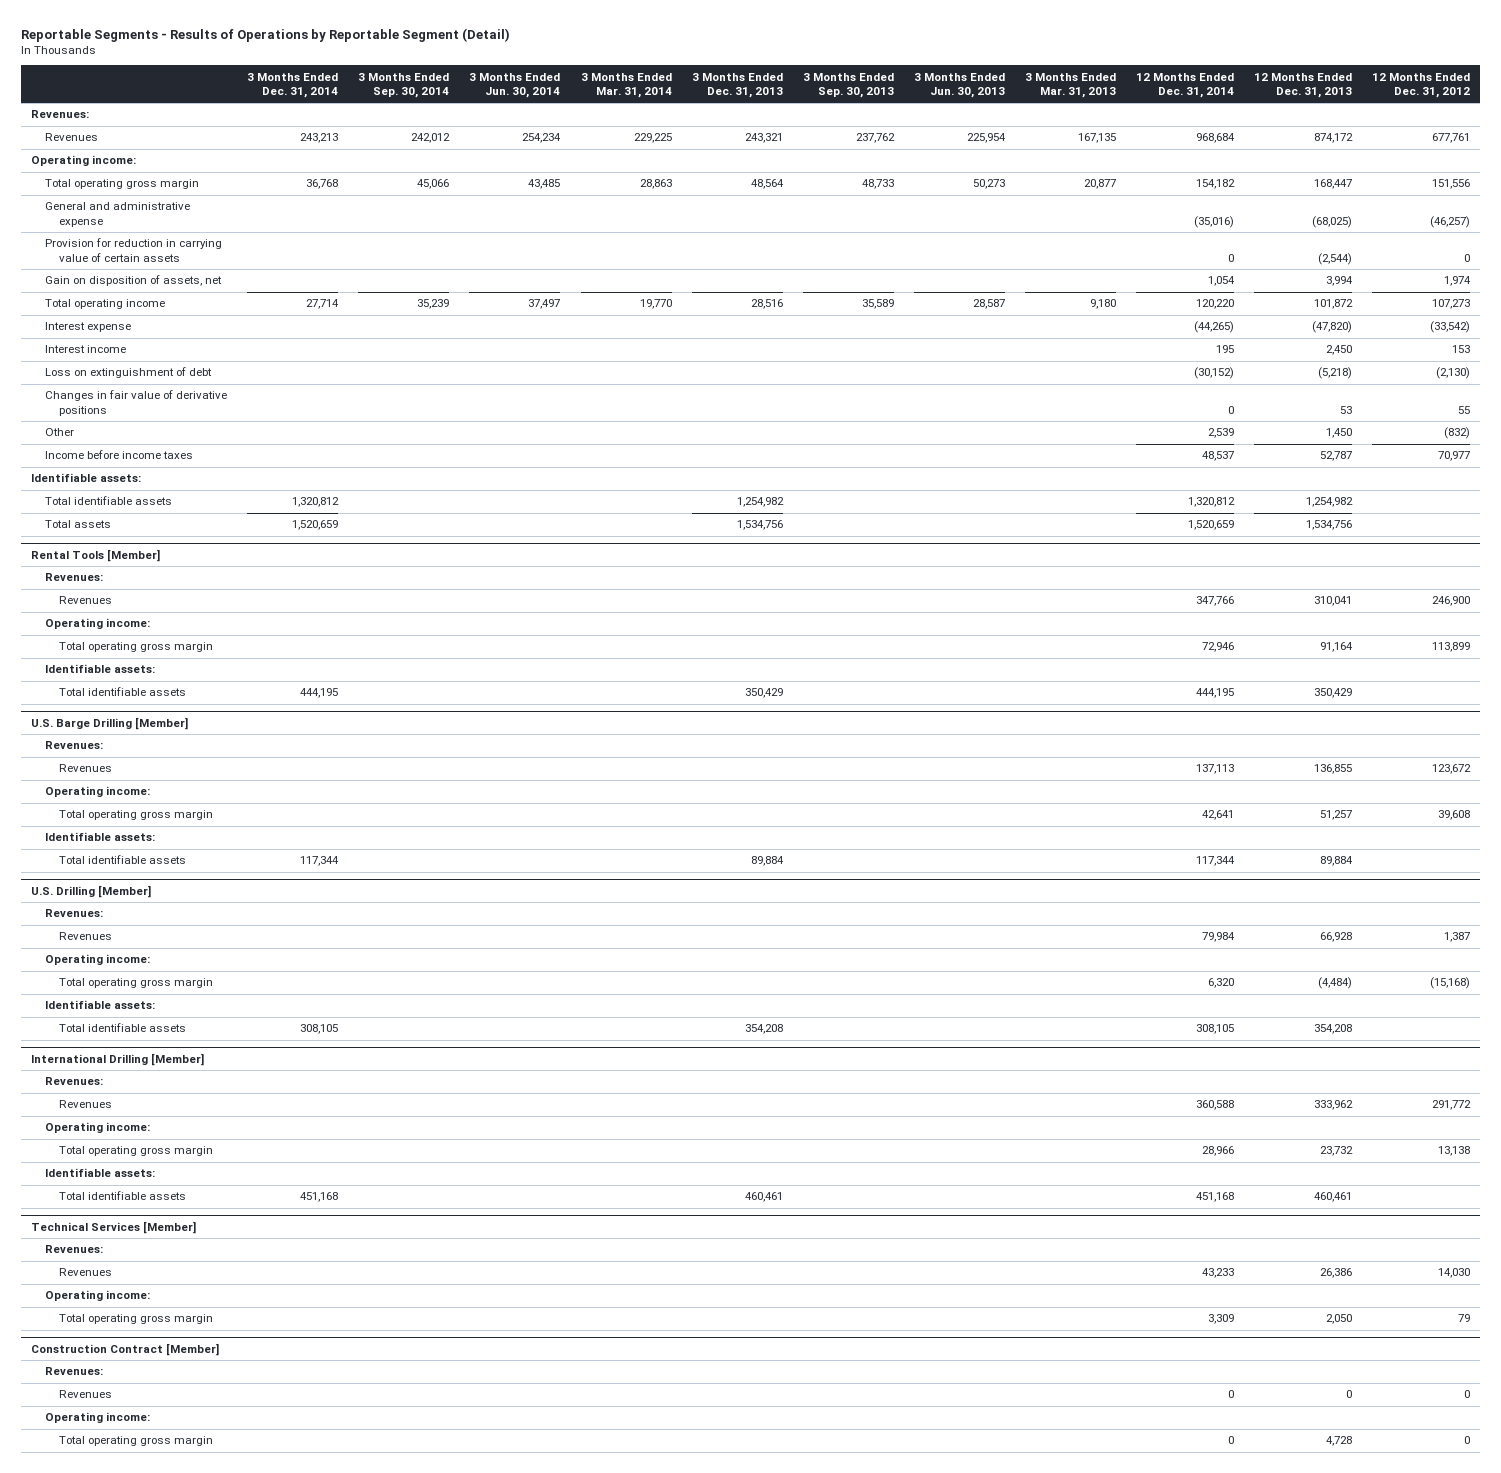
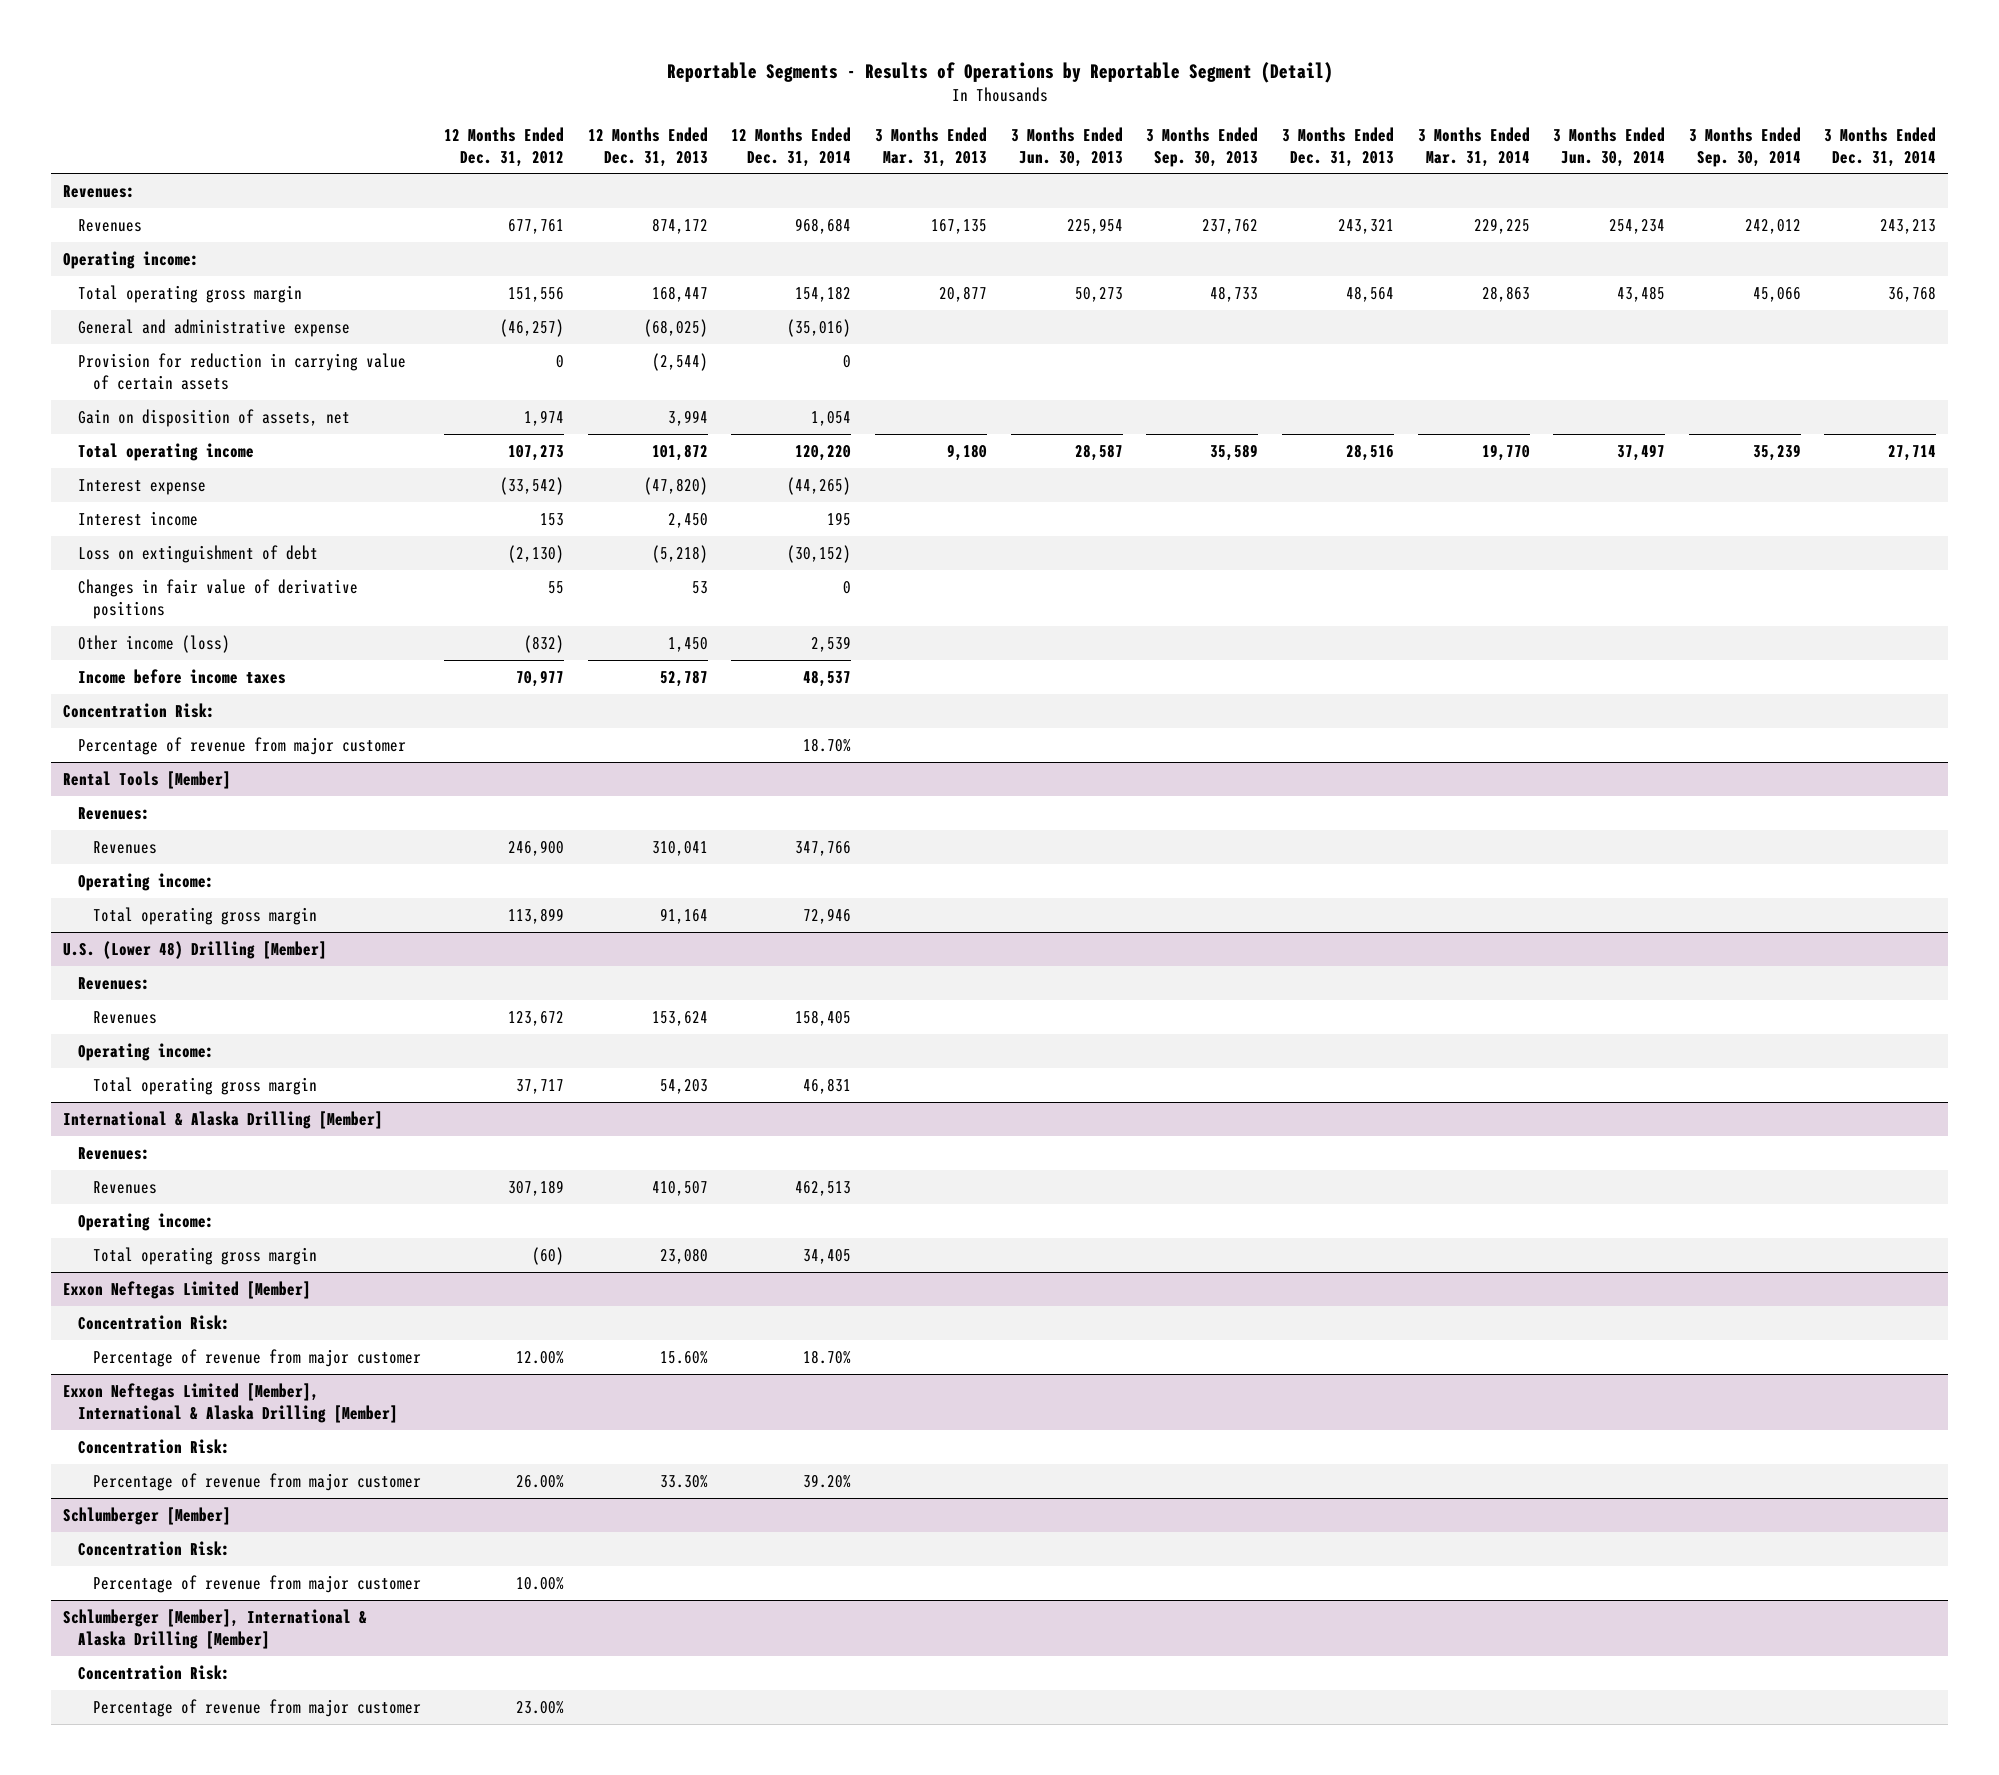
- | 3 Months Ended Dec. 31, 2014 | 3 Months Ended Sep. 30, 2014 | 3 Months Ended Jun. 30, 2014 | 3 Months Ended Mar. 31, 2014 | 3 Months Ended Dec. 31, 2013 | 3 Months Ended Sep. 30, 2013 | 3 Months Ended Jun. 30, 2013 | 3 Months Ended Mar. 31, 2013 | 12 Months Ended Dec. 31, 2014 | 12 Months Ended Dec. 31, 2013 | 12 Months Ended Dec. 31, 2012
+ | 12 Months Ended Dec. 31, 2012 | 12 Months Ended Dec. 31, 2013 | 12 Months Ended Dec. 31, 2014 | 3 Months Ended Mar. 31, 2013 | 3 Months Ended Jun. 30, 2013 | 3 Months Ended Sep. 30, 2013 | 3 Months Ended Dec. 31, 2013 | 3 Months Ended Mar. 31, 2014 | 3 Months Ended Jun. 30, 2014 | 3 Months Ended Sep. 30, 2014 | 3 Months Ended Dec. 31, 2014
- Other | | | | | | | | | 2,539 | 1,450 | (832)
+ Other income (loss) | (832) | 1,450 | 2,539 | | | | | | | |
- Identifiable assets:
- Total identifiable assets | 1,320,812 | | | | 1,254,982 | | | | 1,320,812 | 1,254,982 |
- Total assets | 1,520,659 | | | | 1,534,756 | | | | 1,520,659 | 1,534,756 |
+ Concentration Risk:
+ Percentage of revenue from major customer | | | 18.70% | | | | | | | |
@ Rental Tools [Member]
- Identifiable assets:
- Total identifiable assets | 444,195 | | | | 350,429 | | | | 444,195 | 350,429 |
- U.S. Barge Drilling [Member]
- Revenues:
- Revenues | | | | | | | | | 137,113 | 136,855 | 123,672
- Operating income:
- Total operating gross margin | | | | | | | | | 42,641 | 51,257 | 39,608
- Identifiable assets:
- Total identifiable assets | 117,344 | | | | 89,884 | | | | 117,344 | 89,884 |
- U.S. Drilling [Member]
- Revenues:
- Revenues | | | | | | | | | 79,984 | 66,928 | 1,387
- Operating income:
- Total operating gross margin | | | | | | | | | 6,320 | (4,484) | (15,168)
- Identifiable assets:
- Total identifiable assets | 308,105 | | | | 354,208 | | | | 308,105 | 354,208 |
- International Drilling [Member]
- Revenues:
- Revenues | | | | | | | | | 360,588 | 333,962 | 291,772
- Operating income:
- Total operating gross margin | | | | | | | | | 28,966 | 23,732 | 13,138
- Identifiable assets:
- Total identifiable assets | 451,168 | | | | 460,461 | | | | 451,168 | 460,461 |
- Technical Services [Member]
+ U.S. (Lower 48) Drilling [Member]
- Revenues | | | | | | | | | 43,233 | 26,386 | 14,030
+ Revenues | 123,672 | 153,624 | 158,405 | | | | | | | |
- Total operating gross margin | | | | | | | | | 3,309 | 2,050 | 79
- Construction Contract [Member]
+ Total operating gross margin | 37,717 | 54,203 | 46,831 | | | | | | | |
+ International & Alaska Drilling [Member]
- Revenues | | | | | | | | | 0 | 0 | 0
+ Revenues | 307,189 | 410,507 | 462,513 | | | | | | | |
- Total operating gross margin | | | | | | | | | 0 | 4,728 | 0
+ Total operating gross margin | (60) | 23,080 | 34,405 | | | | | | | |
+ Exxon Neftegas Limited [Member]
+ Concentration Risk:
+ Percentage of revenue from major customer | 12.00% | 15.60% | 18.70% | | | | | | | |
+ Exxon Neftegas Limited [Member], International & Alaska Drilling [Member]
+ Concentration Risk:
+ Percentage of revenue from major customer | 26.00% | 33.30% | 39.20% | | | | | | | |
+ Schlumberger [Member]
+ Concentration Risk:
+ Percentage of revenue from major customer | 10.00% | | | | | | | | | |
+ Schlumberger [Member], International & Alaska Drilling [Member]
+ Concentration Risk:
+ Percentage of revenue from major customer | 23.00% | | | | | | | | | |

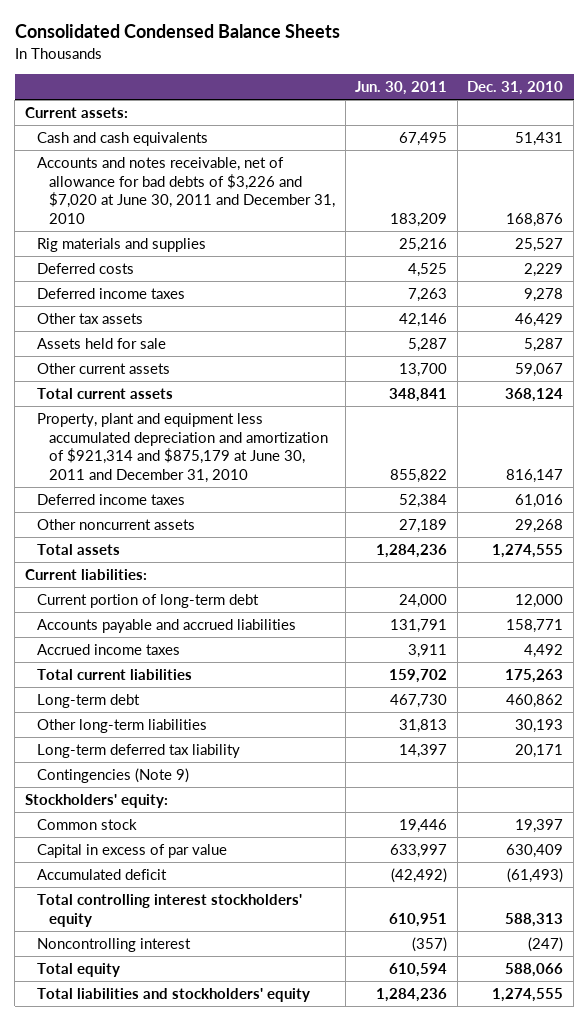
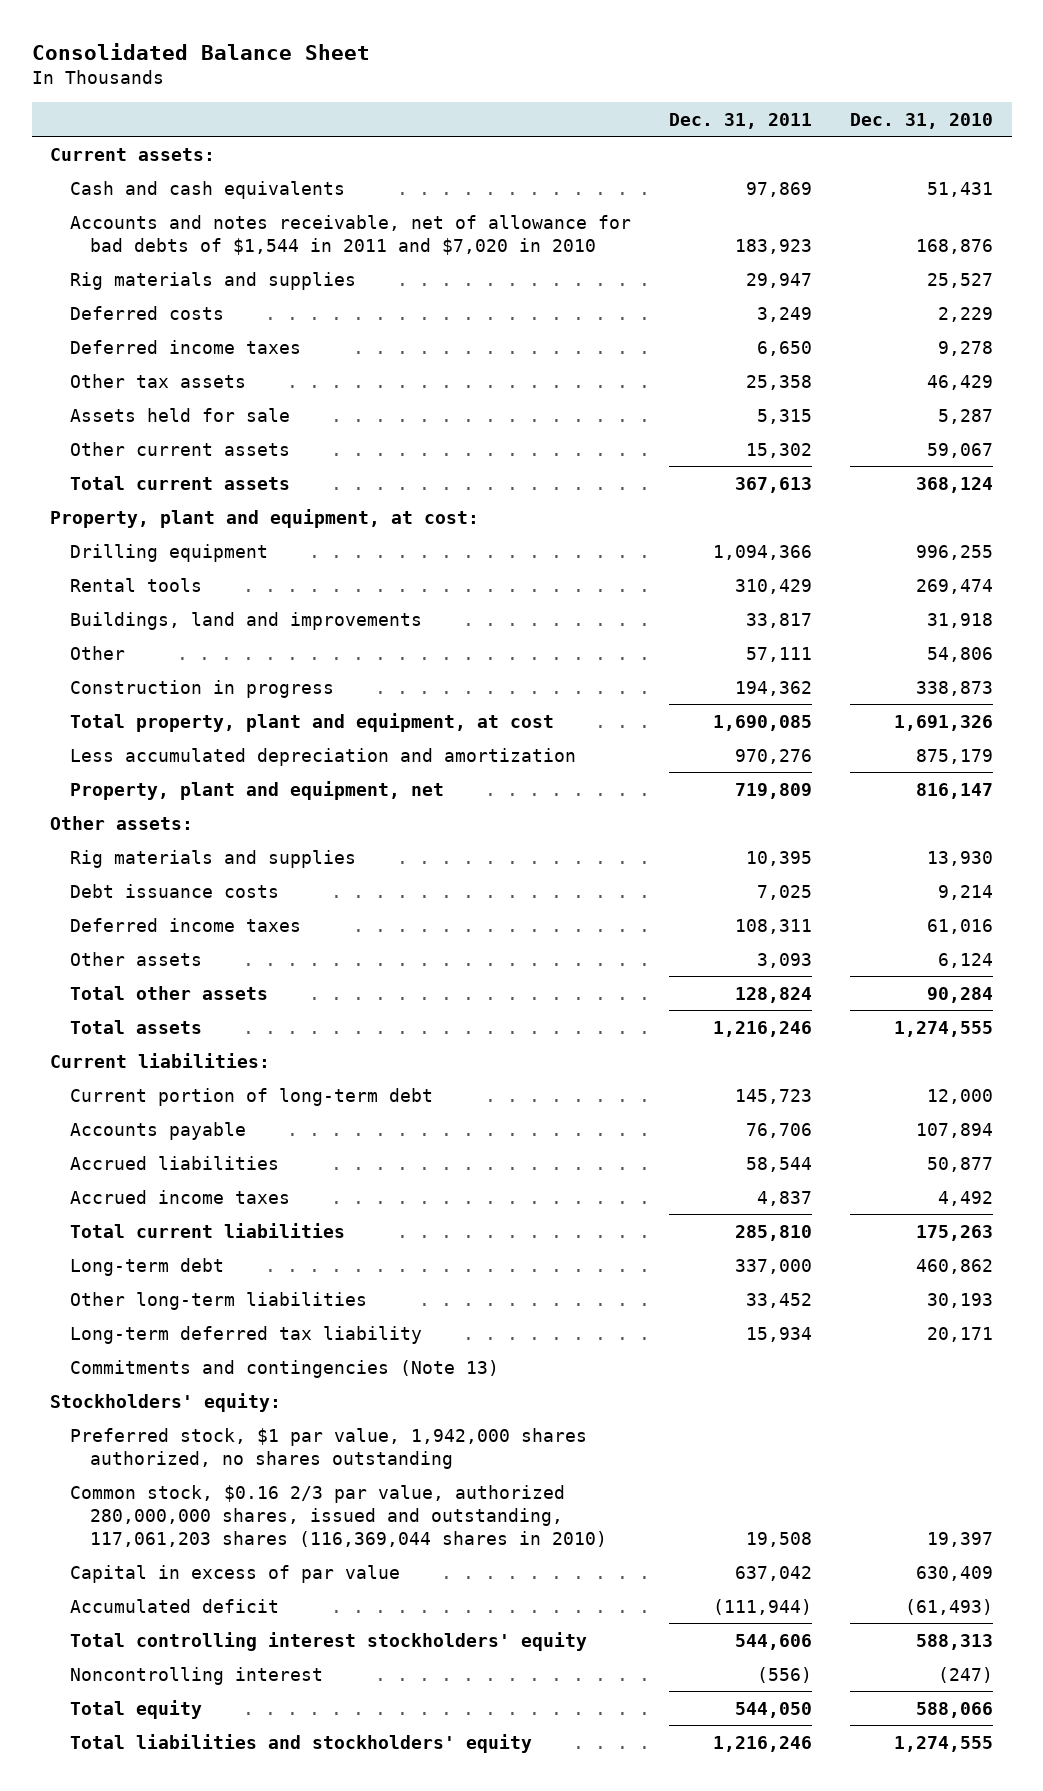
- Consolidated Condensed Balance Sheets
+ Consolidated Balance Sheet
- | Jun. 30, 2011 | Dec. 31, 2010
+ | Dec. 31, 2011 | Dec. 31, 2010
- Accounts and notes receivable, net of allowance for bad debts of $3,226 and $7,020 at June 30, 2011 and December 31, 2010 | 183,209 | 168,876
+ Accounts and notes receivable, net of allowance for bad debts of $1,544 in 2011 and $7,020 in 2010 | 183,923 | 168,876
- Property, plant and equipment less accumulated depreciation and amortization of $921,314 and $875,179 at June 30, 2011 and December 31, 2010 | 855,822 | 816,147
+ Property, plant and equipment, at cost:
+ Drilling equipment | 1,094,366 | 996,255
+ Rental tools | 310,429 | 269,474
+ Buildings, land and improvements | 33,817 | 31,918
+ Other | 57,111 | 54,806
+ Construction in progress | 194,362 | 338,873
+ Total property, plant and equipment, at cost | 1,690,085 | 1,691,326
+ Less accumulated depreciation and amortization | 970,276 | 875,179
+ Property, plant and equipment, net | 719,809 | 816,147
+ Other assets:
+ Rig materials and supplies | 10,395 | 13,930
+ Debt issuance costs | 7,025 | 9,214
- Other noncurrent assets | 27,189 | 29,268
+ Other assets | 3,093 | 6,124
+ Total other assets | 128,824 | 90,284
- Accounts payable and accrued liabilities | 131,791 | 158,771
+ Accounts payable | 76,706 | 107,894
+ Accrued liabilities | 58,544 | 50,877
- Contingencies (Note 9)
+ Commitments and contingencies (Note 13)
- Common stock | 19,446 | 19,397
+ Preferred stock, $1 par value, 1,942,000 shares authorized, no shares outstanding
+ Common stock, $0.16 2/3 par value, authorized 280,000,000 shares, issued and outstanding, 117,061,203 shares (116,369,044 shares in 2010) | 19,508 | 19,397

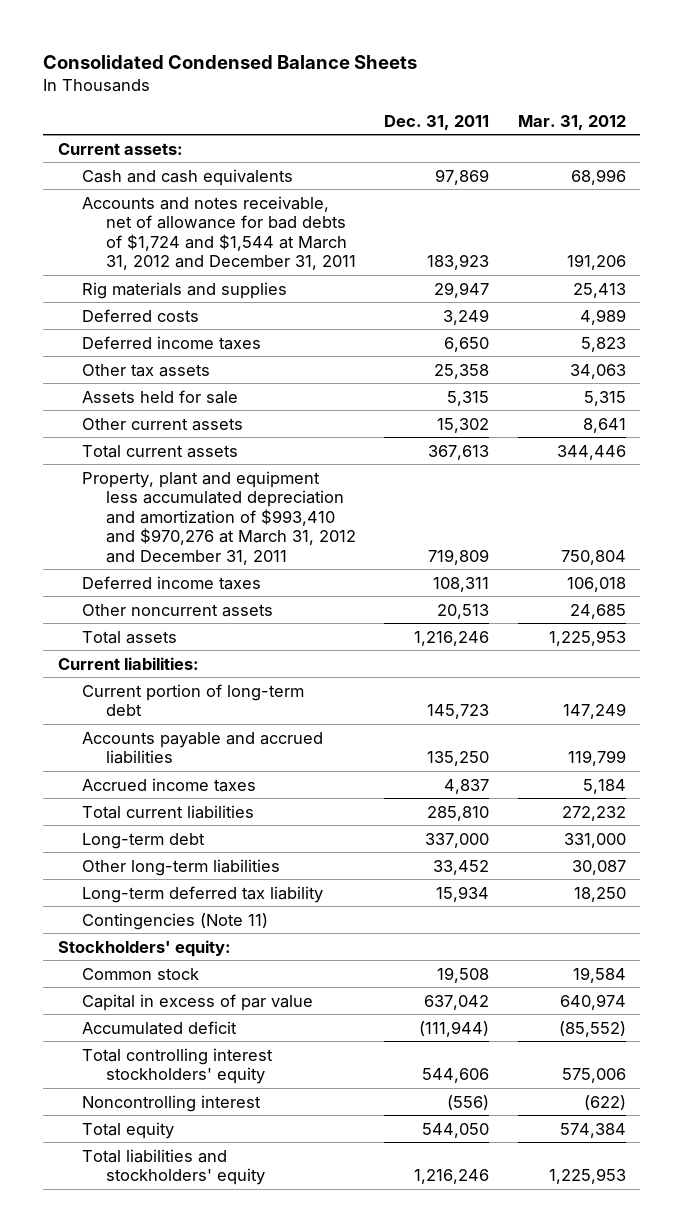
- Consolidated Balance Sheet
+ Consolidated Condensed Balance Sheets
- | Dec. 31, 2011 | Dec. 31, 2010
+ | Dec. 31, 2011 | Mar. 31, 2012
- Accounts and notes receivable, net of allowance for bad debts of $1,544 in 2011 and $7,020 in 2010 | 183,923 | 168,876
+ Accounts and notes receivable, net of allowance for bad debts of $1,724 and $1,544 at March 31, 2012 and December 31, 2011 | 183,923 | 191,206
- Property, plant and equipment, at cost:
- Drilling equipment | 1,094,366 | 996,255
- Rental tools | 310,429 | 269,474
- Buildings, land and improvements | 33,817 | 31,918
- Other | 57,111 | 54,806
- Construction in progress | 194,362 | 338,873
- Total property, plant and equipment, at cost | 1,690,085 | 1,691,326
- Less accumulated depreciation and amortization | 970,276 | 875,179
- Property, plant and equipment, net | 719,809 | 816,147
- Other assets:
- Rig materials and supplies | 10,395 | 13,930
- Debt issuance costs | 7,025 | 9,214
+ Property, plant and equipment less accumulated depreciation and amortization of $993,410 and $970,276 at March 31, 2012 and December 31, 2011 | 719,809 | 750,804
- Other assets | 3,093 | 6,124
- Total other assets | 128,824 | 90,284
+ Other noncurrent assets | 20,513 | 24,685
- Accounts payable | 76,706 | 107,894
- Accrued liabilities | 58,544 | 50,877
+ Accounts payable and accrued liabilities | 135,250 | 119,799
- Commitments and contingencies (Note 13)
+ Contingencies (Note 11)
- Preferred stock, $1 par value, 1,942,000 shares authorized, no shares outstanding
- Common stock, $0.16 2/3 par value, authorized 280,000,000 shares, issued and outstanding, 117,061,203 shares (116,369,044 shares in 2010) | 19,508 | 19,397
+ Common stock | 19,508 | 19,584

